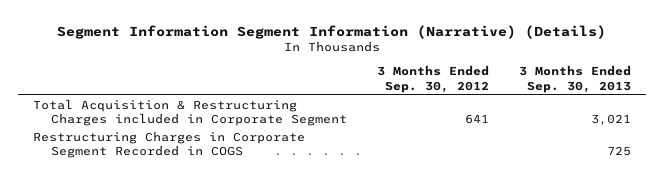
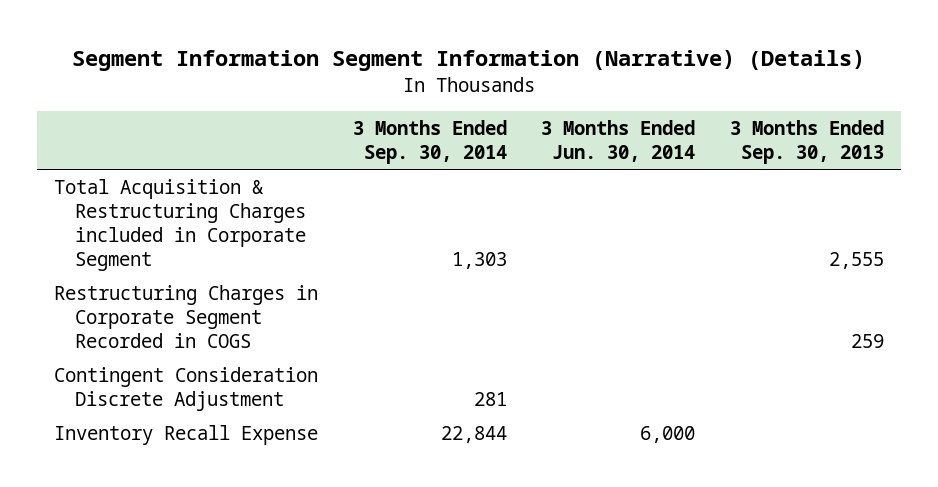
- | 3 Months Ended Sep. 30, 2012 | 3 Months Ended Sep. 30, 2013
+ | 3 Months Ended Sep. 30, 2014 | 3 Months Ended Jun. 30, 2014 | 3 Months Ended Sep. 30, 2013
- Total Acquisition & Restructuring Charges included in Corporate Segment | 641 | 3,021
- Restructuring Charges in Corporate Segment Recorded in COGS | | 725
+ Total Acquisition & Restructuring Charges included in Corporate Segment | 1,303 | | 2,555
+ Restructuring Charges in Corporate Segment Recorded in COGS | | | 259
+ Contingent Consideration Discrete Adjustment | 281 | |
+ Inventory Recall Expense | 22,844 | 6,000 |

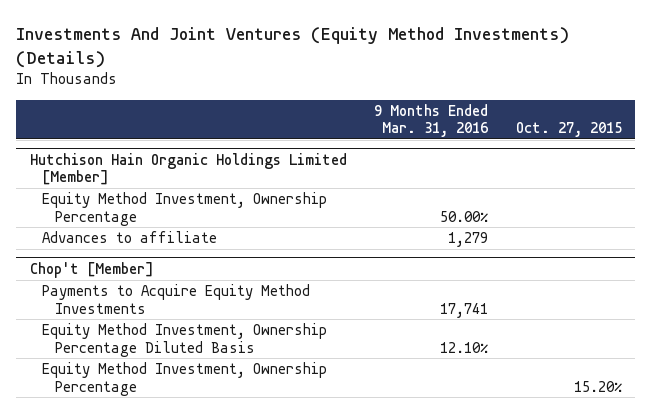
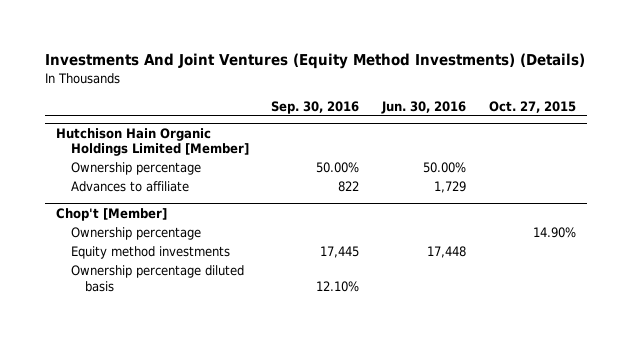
- | 9 Months Ended Mar. 31, 2016 | Oct. 27, 2015
+ | Sep. 30, 2016 | Jun. 30, 2016 | Oct. 27, 2015
@ Hutchison Hain Organic Holdings Limited [Member]
- Equity Method Investment, Ownership Percentage | 50.00% |
+ Ownership percentage | 50.00% | 50.00% |
@ Chop't [Member]
- Payments to Acquire Equity Method Investments | 17,741 |
- Equity Method Investment, Ownership Percentage Diluted Basis | 12.10% |
- Equity Method Investment, Ownership Percentage | | 15.20%
+ Ownership percentage | | | 14.90%
+ Equity method investments | 17,445 | 17,448 |
+ Ownership percentage diluted basis | 12.10% | |

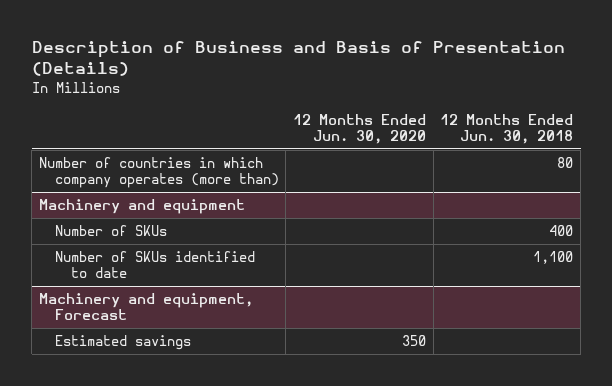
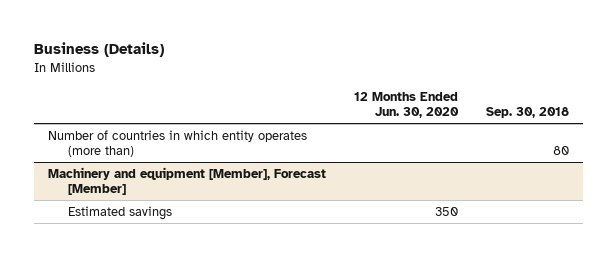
- Description of Business and Basis of Presentation (Details)
+ Business (Details)
- | 12 Months Ended Jun. 30, 2020 | 12 Months Ended Jun. 30, 2018
+ | 12 Months Ended Jun. 30, 2020 | Sep. 30, 2018
- Number of countries in which company operates (more than) | | 80
- Machinery and equipment
- Number of SKUs | | 400
- Number of SKUs identified to date | | 1,100
- Machinery and equipment, Forecast
+ Number of countries in which entity operates (more than) | | 80
+ Machinery and equipment [Member], Forecast [Member]

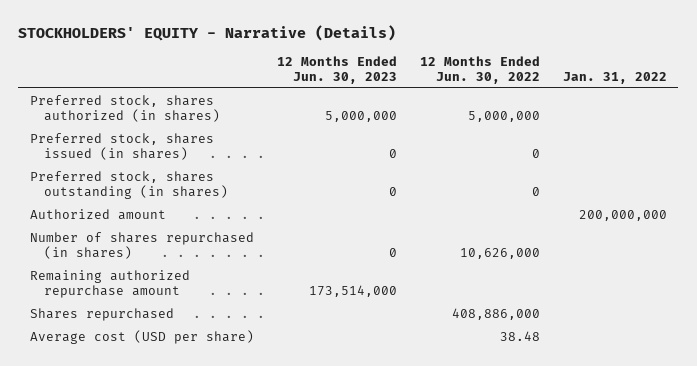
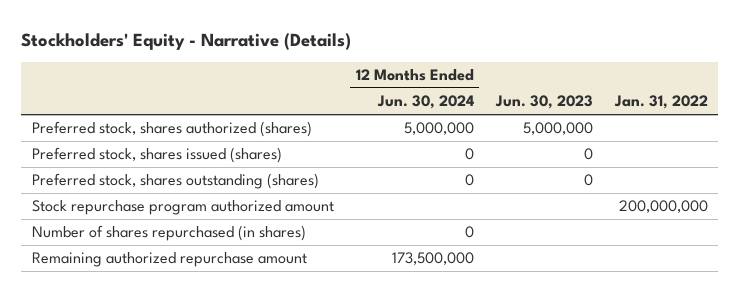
- STOCKHOLDERS' EQUITY - Narrative (Details)
+ Stockholders' Equity - Narrative (Details)
- | 12 Months Ended Jun. 30, 2023 | 12 Months Ended Jun. 30, 2022 | Jan. 31, 2022
+ | 12 Months Ended Jun. 30, 2024 | Jun. 30, 2023 | Jan. 31, 2022
- Preferred stock, shares authorized (in shares) | 5,000,000 | 5,000,000 |
- Preferred stock, shares issued (in shares) | 0 | 0 |
- Preferred stock, shares outstanding (in shares) | 0 | 0 |
- Authorized amount | | | 200,000,000
+ Preferred stock, shares authorized (shares) | 5,000,000 | 5,000,000 |
+ Preferred stock, shares issued (shares) | 0 | 0 |
+ Preferred stock, shares outstanding (shares) | 0 | 0 |
+ Stock repurchase program authorized amount | | | 200,000,000
- Shares repurchased | | 408,886,000 |
- Average cost (USD per share) | | 38.48 |

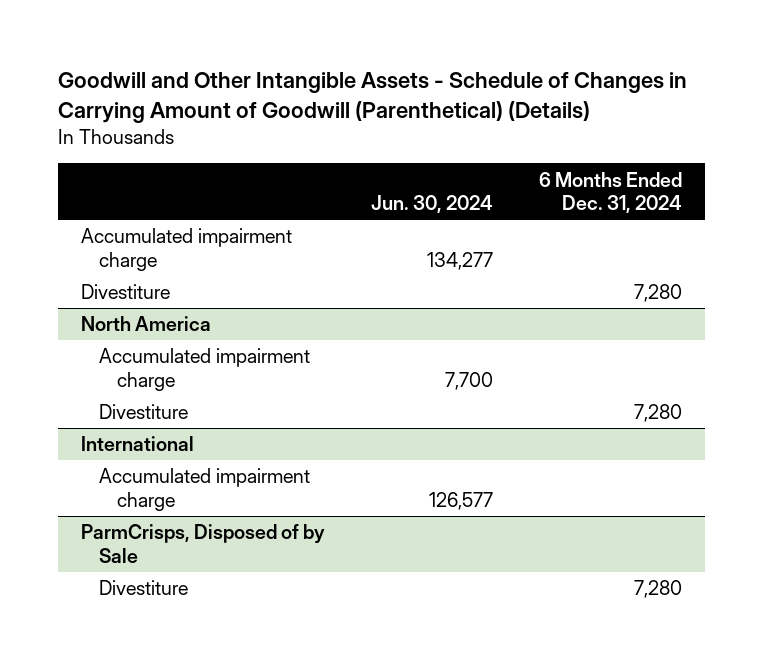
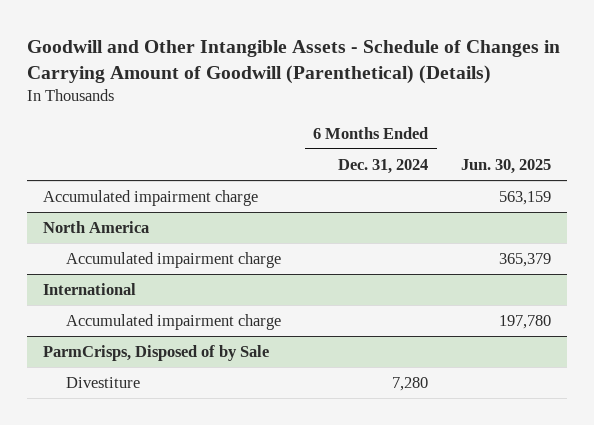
- | Jun. 30, 2024 | 6 Months Ended Dec. 31, 2024
+ | 6 Months Ended Dec. 31, 2024 | Jun. 30, 2025
- Divestiture | | 7,280
@ North America
- Divestiture | | 7,280

